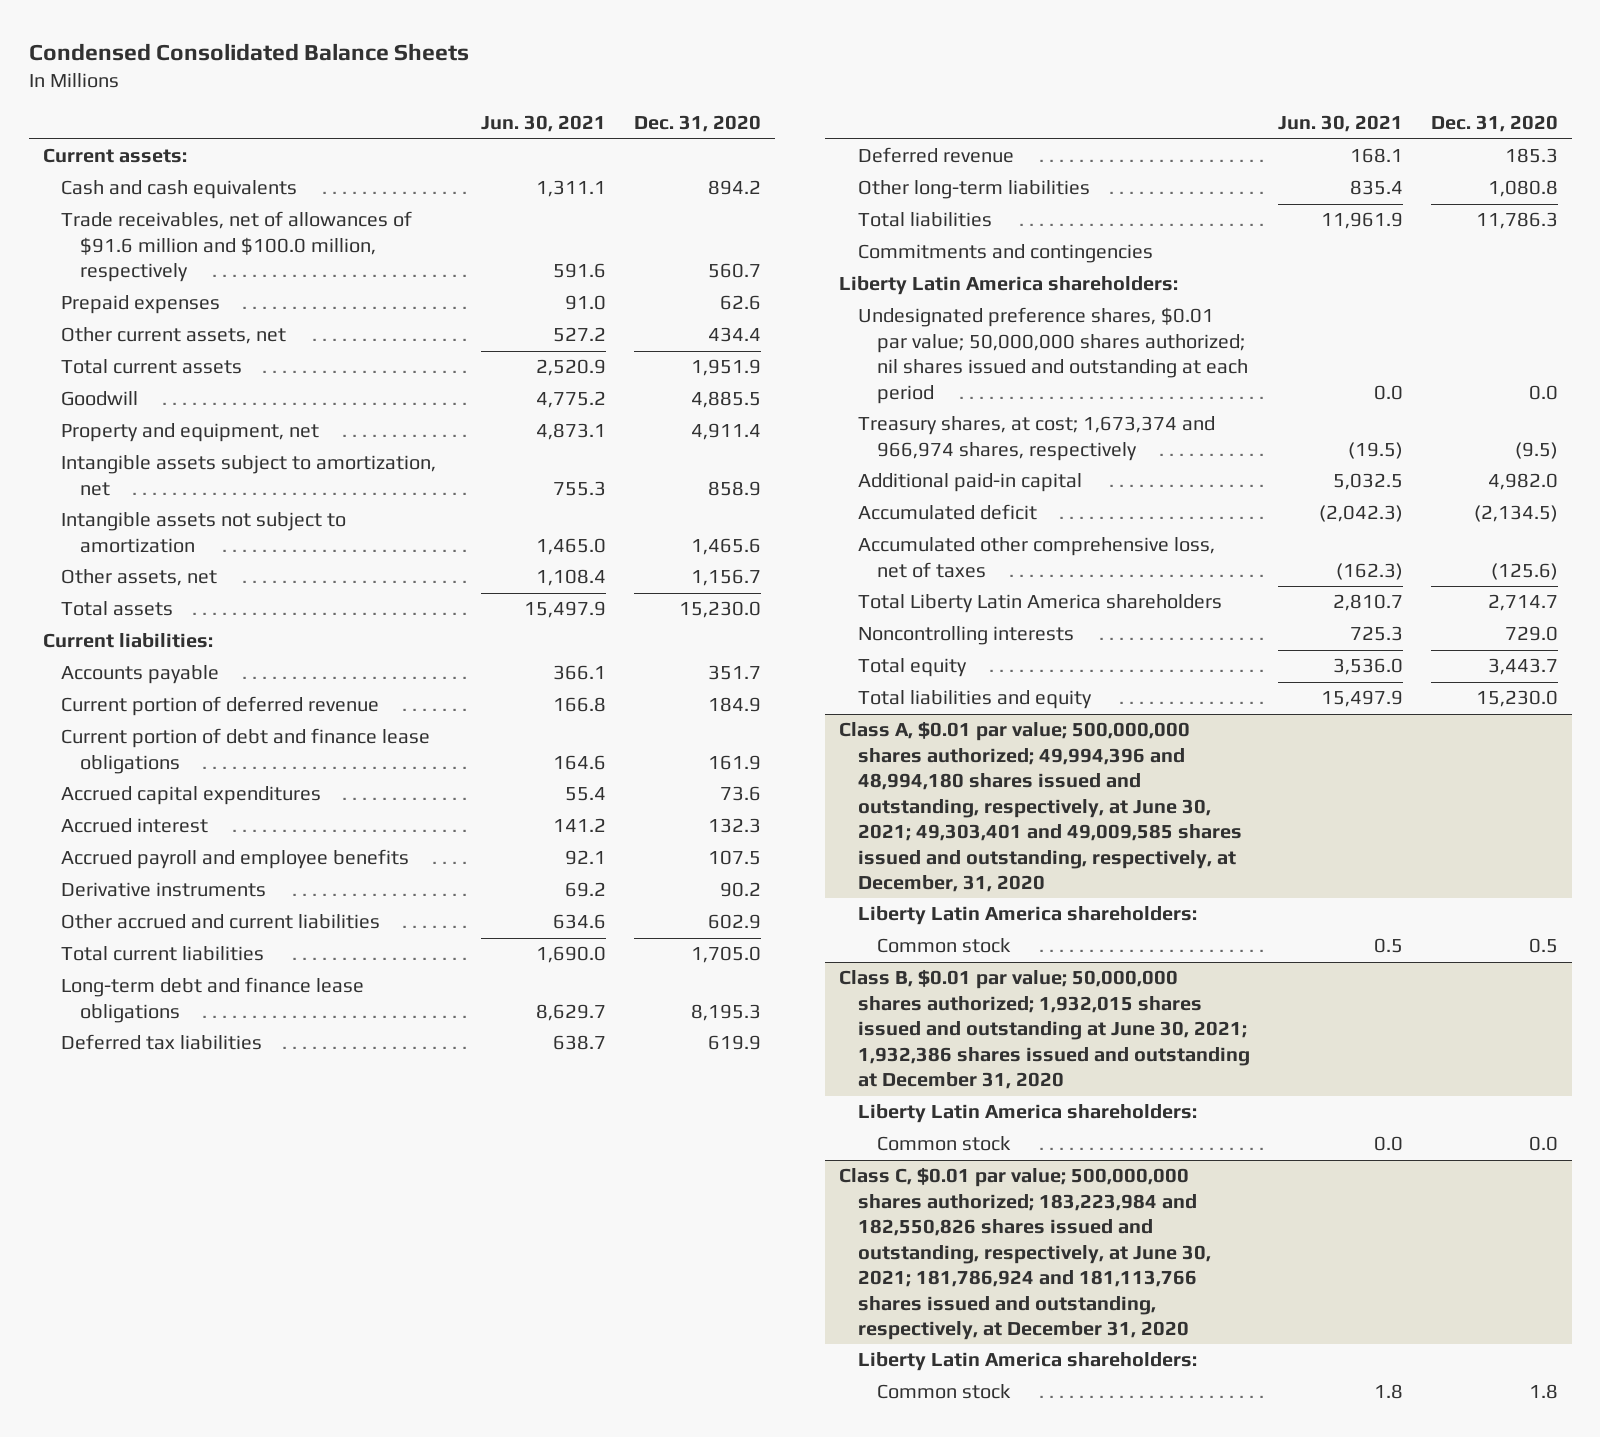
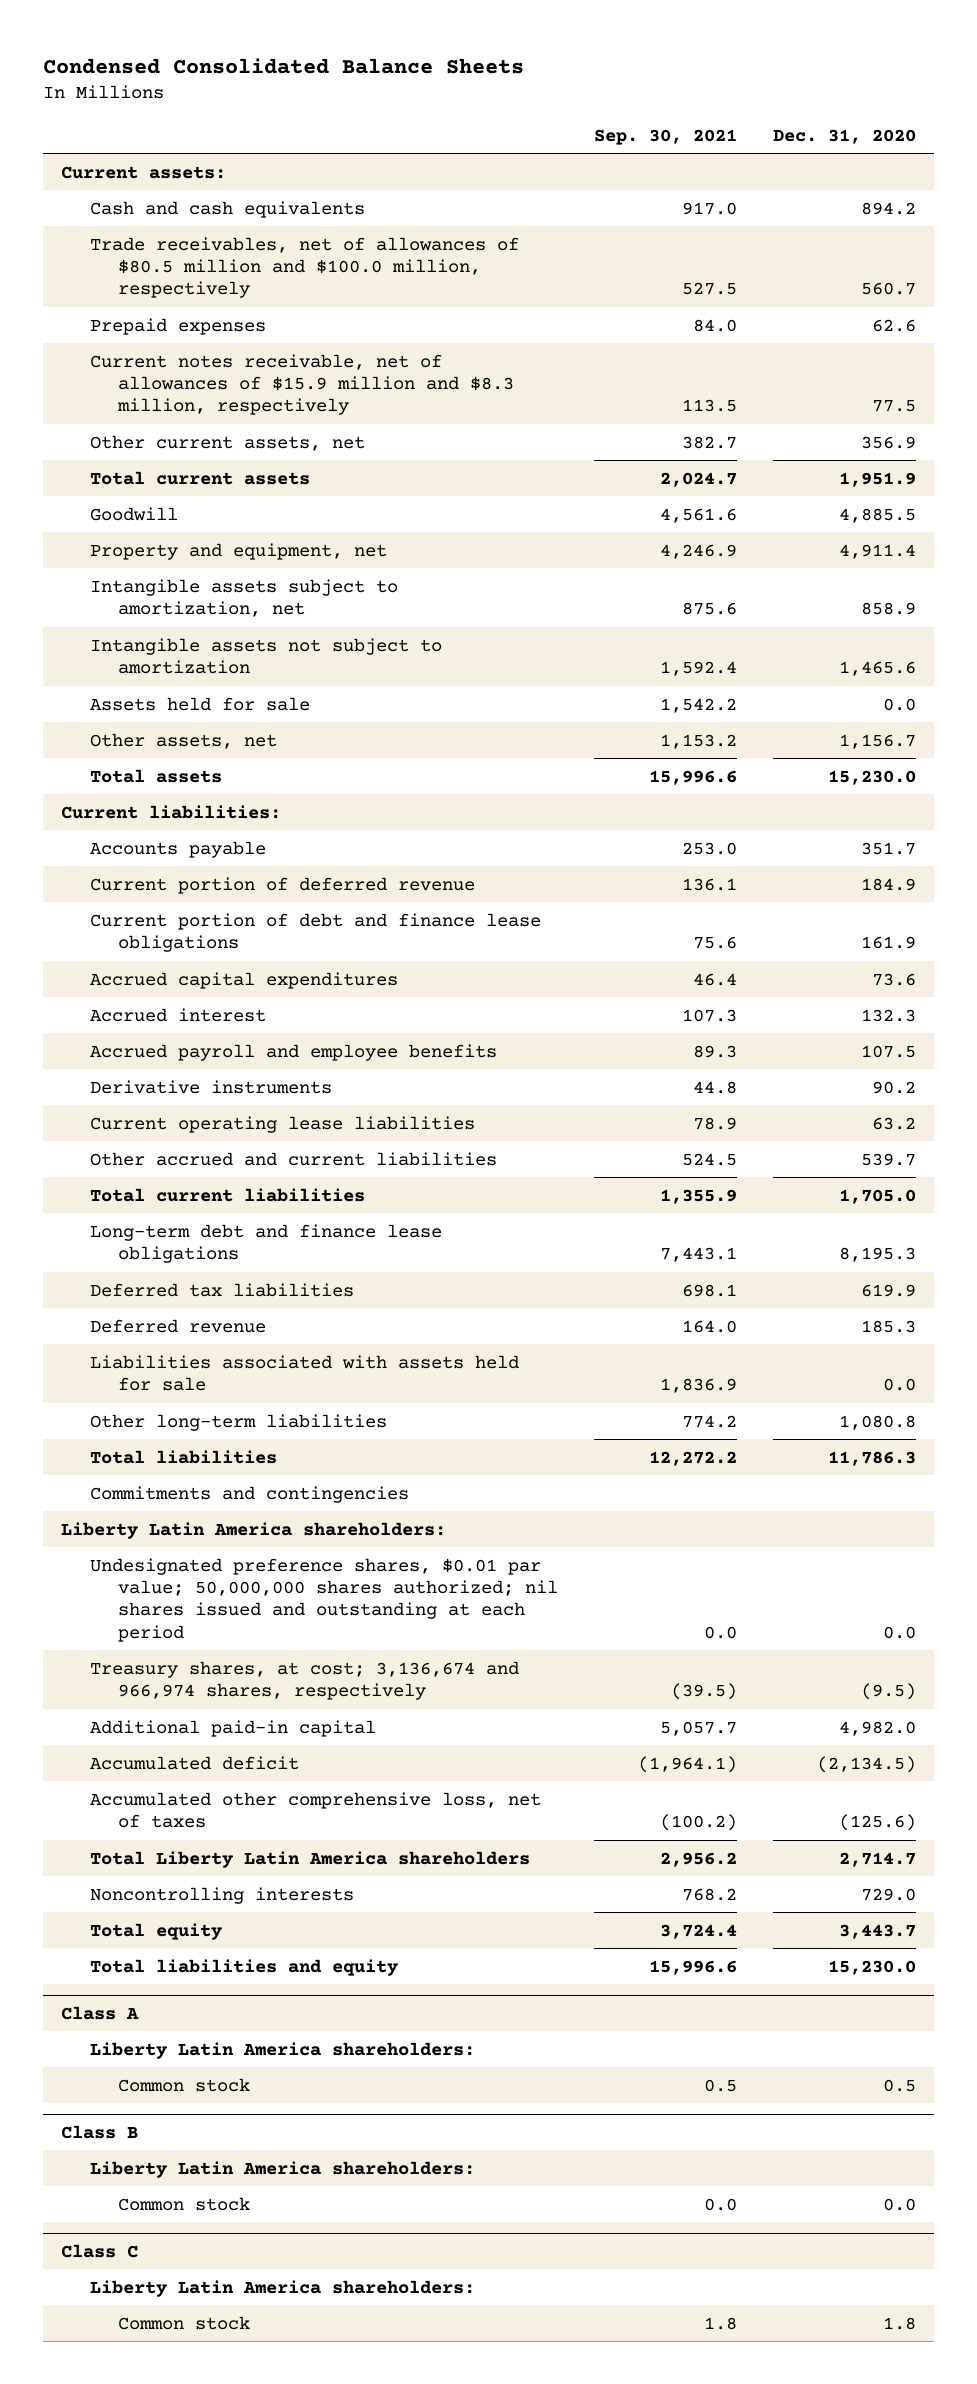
- | Jun. 30, 2021 | Dec. 31, 2020
+ | Sep. 30, 2021 | Dec. 31, 2020
- Trade receivables, net of allowances of $91.6 million and $100.0 million, respectively | 591.6 | 560.7
+ Trade receivables, net of allowances of $80.5 million and $100.0 million, respectively | 527.5 | 560.7
- Other current assets, net | 527.2 | 434.4
+ Current notes receivable, net of allowances of $15.9 million and $8.3 million, respectively | 113.5 | 77.5
+ Other current assets, net | 382.7 | 356.9
+ Assets held for sale | 1,542.2 | 0.0
- Other accrued and current liabilities | 634.6 | 602.9
+ Current operating lease liabilities | 78.9 | 63.2
+ Other accrued and current liabilities | 524.5 | 539.7
+ Liabilities associated with assets held for sale | 1,836.9 | 0.0
- Treasury shares, at cost; 1,673,374 and 966,974 shares, respectively | (19.5) | (9.5)
+ Treasury shares, at cost; 3,136,674 and 966,974 shares, respectively | (39.5) | (9.5)
- Class A, $0.01 par value; 500,000,000 shares authorized; 49,994,396 and 48,994,180 shares issued and outstanding, respectively, at June 30, 2021; 49,303,401 and 49,009,585 shares issued and outstanding, respectively, at December, 31, 2020
+ Class A
- Class B, $0.01 par value; 50,000,000 shares authorized; 1,932,015 shares issued and outstanding at June 30, 2021; 1,932,386 shares issued and outstanding at December 31, 2020
+ Class B
- Class C, $0.01 par value; 500,000,000 shares authorized; 183,223,984 and 182,550,826 shares issued and outstanding, respectively, at June 30, 2021; 181,786,924 and 181,113,766 shares issued and outstanding, respectively, at December 31, 2020
+ Class C

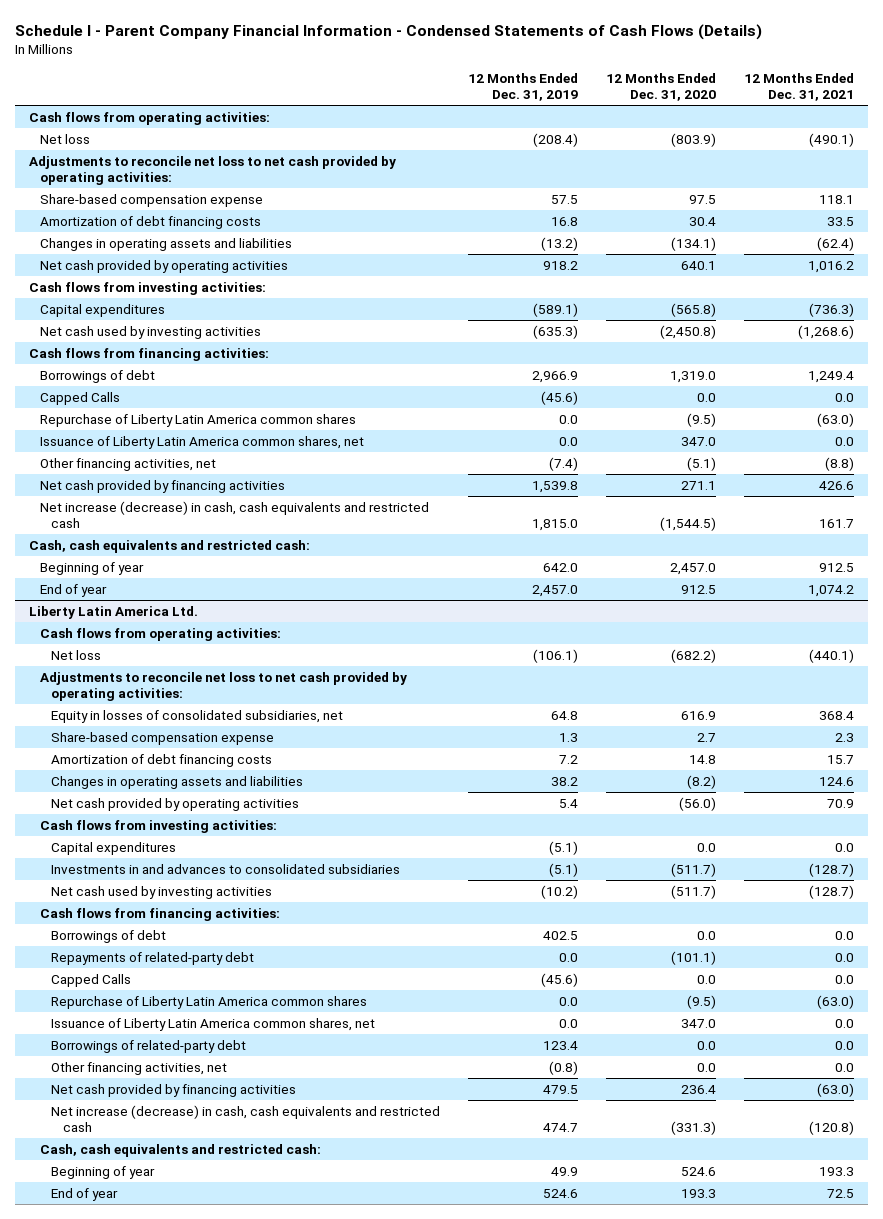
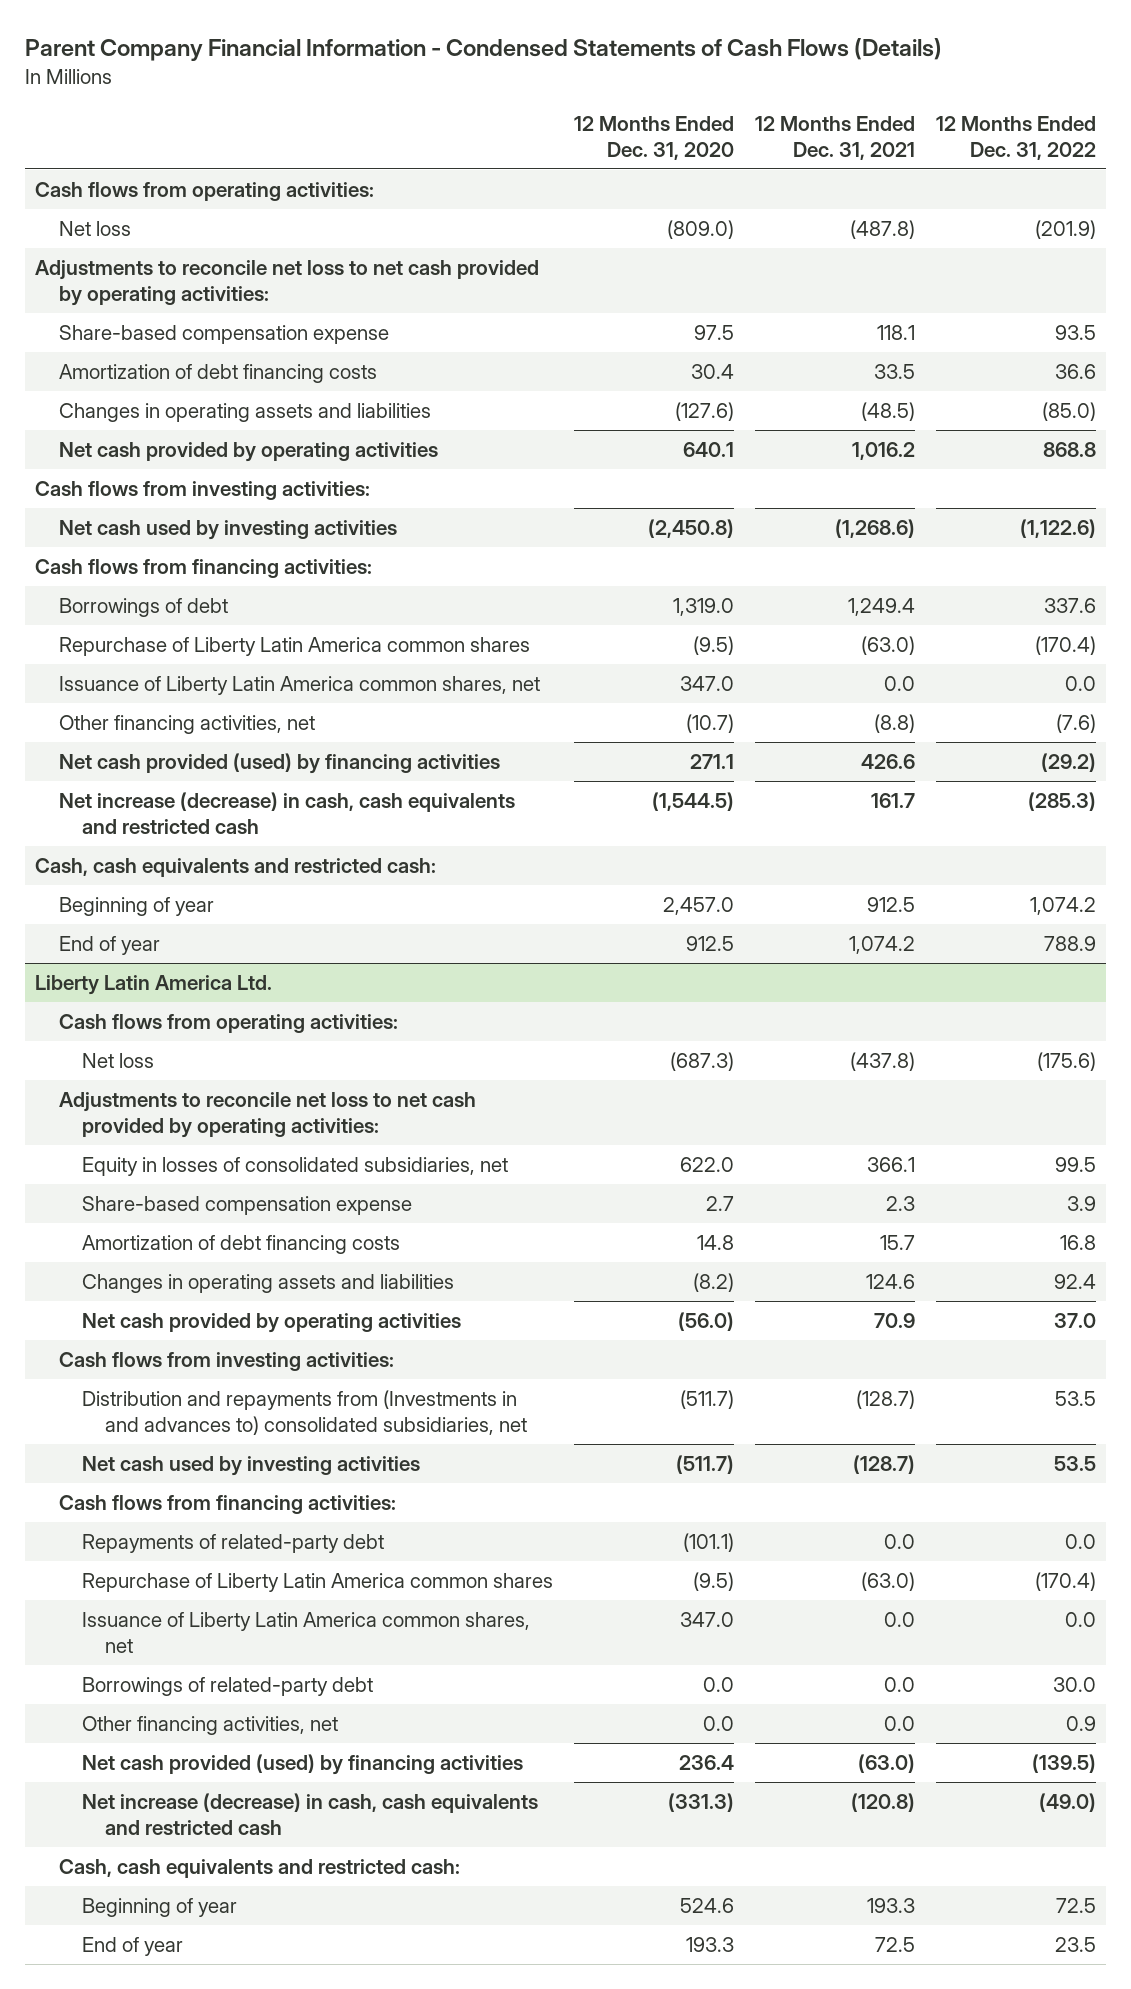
- Schedule I - Parent Company Financial Information - Condensed Statements of Cash Flows (Details)
+ Parent Company Financial Information - Condensed Statements of Cash Flows (Details)
- | 12 Months Ended Dec. 31, 2019 | 12 Months Ended Dec. 31, 2020 | 12 Months Ended Dec. 31, 2021
+ | 12 Months Ended Dec. 31, 2020 | 12 Months Ended Dec. 31, 2021 | 12 Months Ended Dec. 31, 2022
- Net loss | (208.4) | (803.9) | (490.1)
+ Net loss | (809.0) | (487.8) | (201.9)
- Changes in operating assets and liabilities | (13.2) | (134.1) | (62.4)
+ Changes in operating assets and liabilities | (127.6) | (48.5) | (85.0)
- Capital expenditures | (589.1) | (565.8) | (736.3)
- Capped Calls | (45.6) | 0.0 | 0.0
- Other financing activities, net | (7.4) | (5.1) | (8.8)
- Net cash provided by financing activities | 1,539.8 | 271.1 | 426.6
+ Other financing activities, net | (10.7) | (8.8) | (7.6)
+ Net cash provided (used) by financing activities | 271.1 | 426.6 | (29.2)
@ Liberty Latin America Ltd.
- Net loss | (106.1) | (682.2) | (440.1)
+ Net loss | (687.3) | (437.8) | (175.6)
- Equity in losses of consolidated subsidiaries, net | 64.8 | 616.9 | 368.4
+ Equity in losses of consolidated subsidiaries, net | 622.0 | 366.1 | 99.5
- Capital expenditures | (5.1) | 0.0 | 0.0
- Investments in and advances to consolidated subsidiaries | (5.1) | (511.7) | (128.7)
+ Distribution and repayments from (Investments in and advances to) consolidated subsidiaries, net | (511.7) | (128.7) | 53.5
- Borrowings of debt | 402.5 | 0.0 | 0.0
- Capped Calls | (45.6) | 0.0 | 0.0
- Net cash provided by financing activities | 479.5 | 236.4 | (63.0)
+ Net cash provided (used) by financing activities | 236.4 | (63.0) | (139.5)

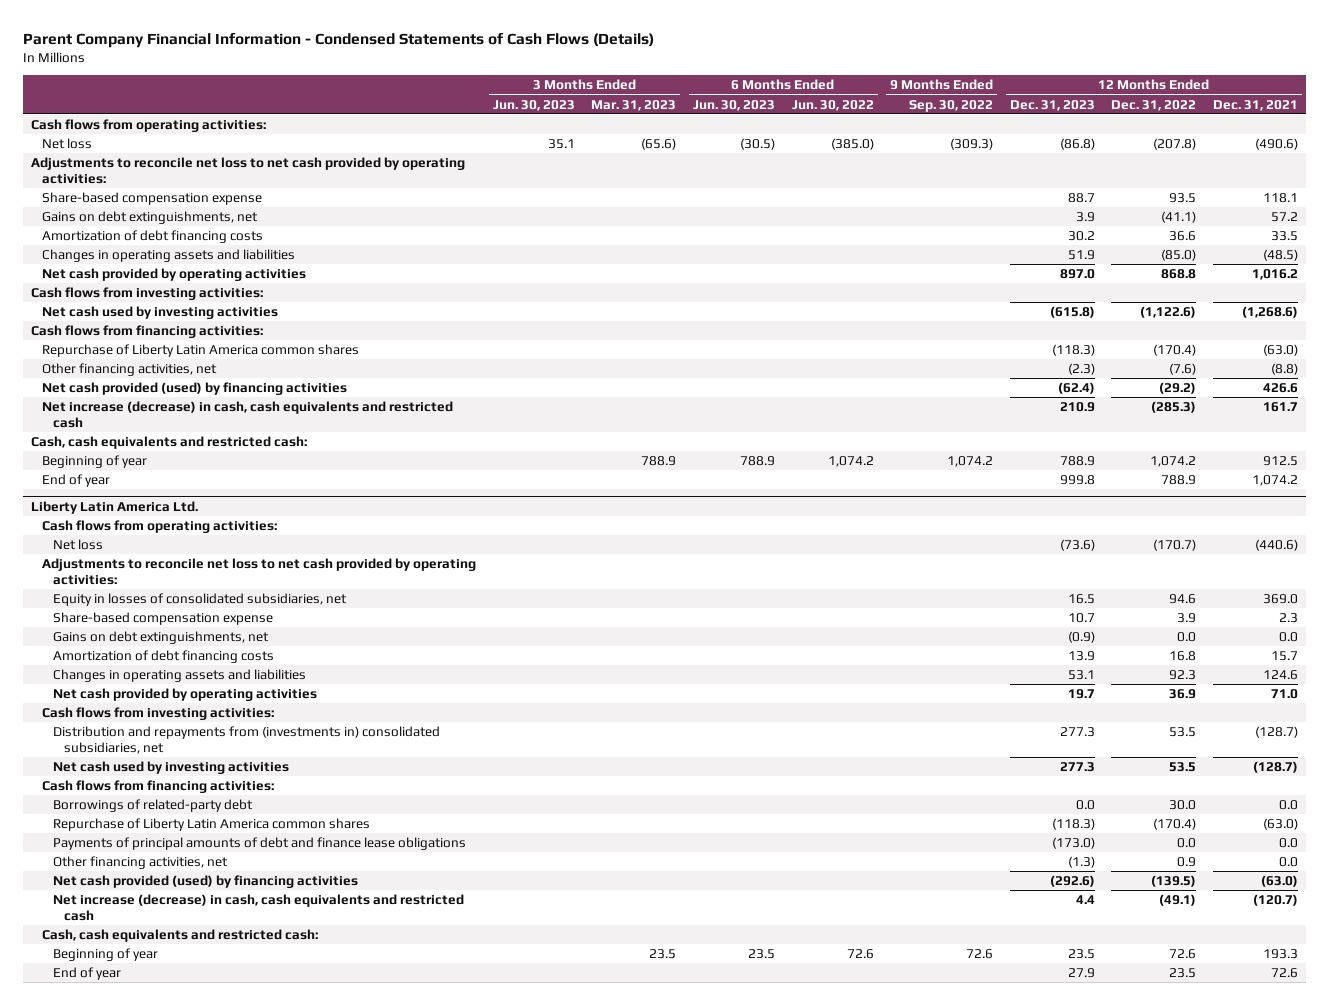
- | 12 Months Ended Dec. 31, 2020 | 12 Months Ended Dec. 31, 2021 | 12 Months Ended Dec. 31, 2022
+ | 3 Months Ended Jun. 30, 2023 | 3 Months Ended Mar. 31, 2023 | 6 Months Ended Jun. 30, 2023 | 6 Months Ended Jun. 30, 2022 | 9 Months Ended Sep. 30, 2022 | 12 Months Ended Dec. 31, 2023 | 12 Months Ended Dec. 31, 2022 | 12 Months Ended Dec. 31, 2021
- Net loss | (809.0) | (487.8) | (201.9)
+ Net loss | 35.1 | (65.6) | (30.5) | (385.0) | (309.3) | (86.8) | (207.8) | (490.6)
+ Gains on debt extinguishments, net | | | | | | 3.9 | (41.1) | 57.2
- Borrowings of debt | 1,319.0 | 1,249.4 | 337.6
- Issuance of Liberty Latin America common shares, net | 347.0 | 0.0 | 0.0
@ Liberty Latin America Ltd.
- Net loss | (687.3) | (437.8) | (175.6)
+ Net loss | | | | | | (73.6) | (170.7) | (440.6)
- Equity in losses of consolidated subsidiaries, net | 622.0 | 366.1 | 99.5
+ Equity in losses of consolidated subsidiaries, net | | | | | | 16.5 | 94.6 | 369.0
+ Gains on debt extinguishments, net | | | | | | (0.9) | 0.0 | 0.0
- Changes in operating assets and liabilities | (8.2) | 124.6 | 92.4
- Net cash provided by operating activities | (56.0) | 70.9 | 37.0
+ Changes in operating assets and liabilities | | | | | | 53.1 | 92.3 | 124.6
+ Net cash provided by operating activities | | | | | | 19.7 | 36.9 | 71.0
- Distribution and repayments from (Investments in and advances to) consolidated subsidiaries, net | (511.7) | (128.7) | 53.5
+ Distribution and repayments from (investments in) consolidated subsidiaries, net | | | | | | 277.3 | 53.5 | (128.7)
- Repayments of related-party debt | (101.1) | 0.0 | 0.0
- Issuance of Liberty Latin America common shares, net | 347.0 | 0.0 | 0.0
moved down: Repurchase of Liberty Latin America common shares | | | | | | (118.3) | (170.4) | (63.0)
+ Payments of principal amounts of debt and finance lease obligations | | | | | | (173.0) | 0.0 | 0.0
- Net increase (decrease) in cash, cash equivalents and restricted cash | (331.3) | (120.8) | (49.0)
+ Net increase (decrease) in cash, cash equivalents and restricted cash | | | | | | 4.4 | (49.1) | (120.7)
- Beginning of year | 524.6 | 193.3 | 72.5
- End of year | 193.3 | 72.5 | 23.5
+ Beginning of year | | 23.5 | 23.5 | 72.6 | 72.6 | 23.5 | 72.6 | 193.3
+ End of year | | | | | | 27.9 | 23.5 | 72.6

